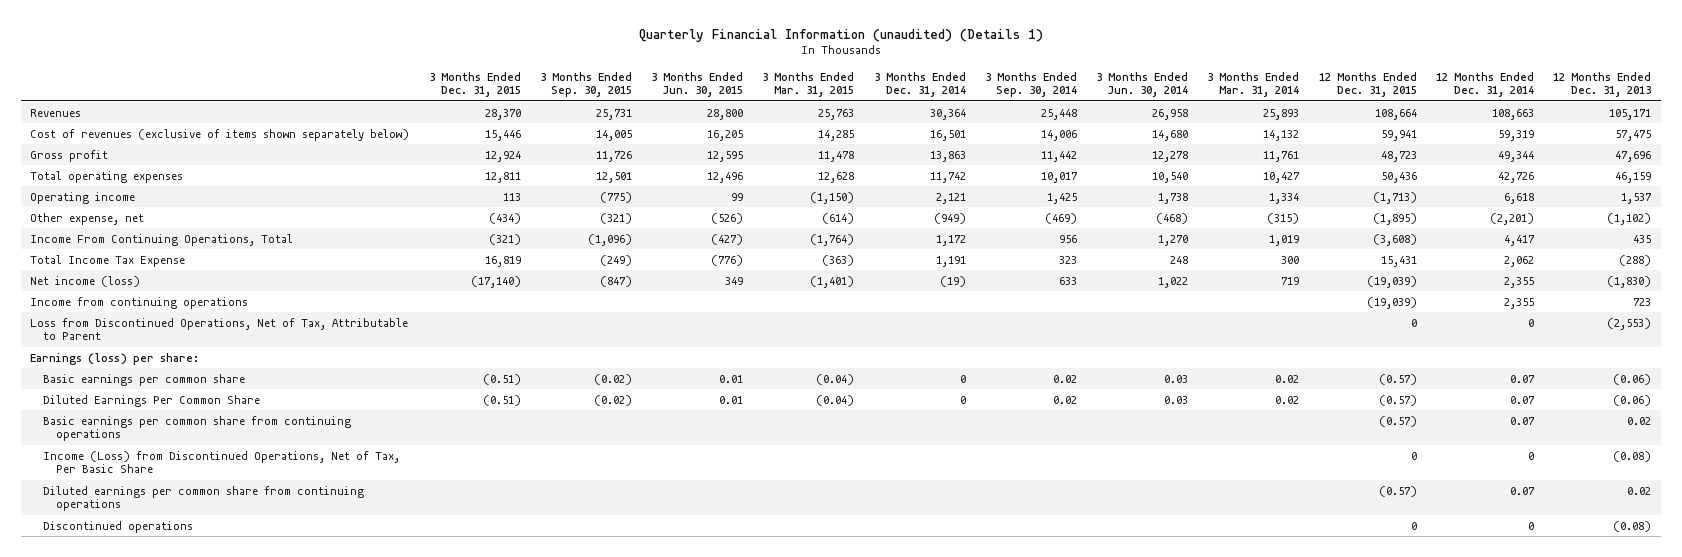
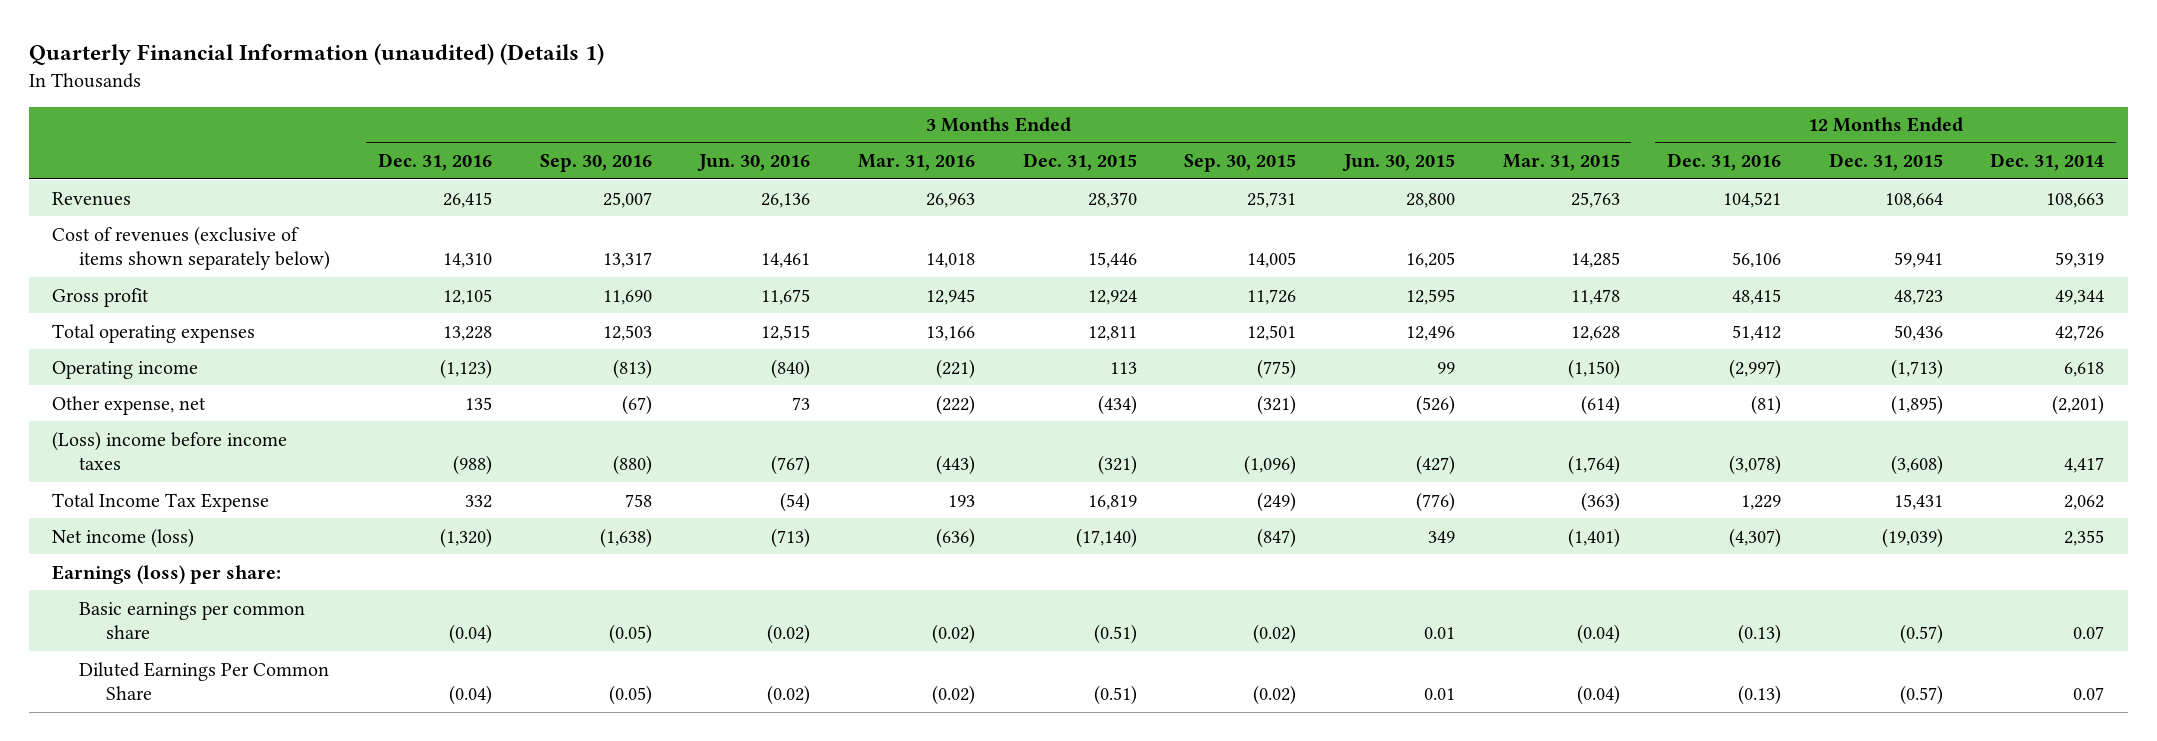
- | 3 Months Ended Dec. 31, 2015 | 3 Months Ended Sep. 30, 2015 | 3 Months Ended Jun. 30, 2015 | 3 Months Ended Mar. 31, 2015 | 3 Months Ended Dec. 31, 2014 | 3 Months Ended Sep. 30, 2014 | 3 Months Ended Jun. 30, 2014 | 3 Months Ended Mar. 31, 2014 | 12 Months Ended Dec. 31, 2015 | 12 Months Ended Dec. 31, 2014 | 12 Months Ended Dec. 31, 2013
+ | 3 Months Ended Dec. 31, 2016 | 3 Months Ended Sep. 30, 2016 | 3 Months Ended Jun. 30, 2016 | 3 Months Ended Mar. 31, 2016 | 3 Months Ended Dec. 31, 2015 | 3 Months Ended Sep. 30, 2015 | 3 Months Ended Jun. 30, 2015 | 3 Months Ended Mar. 31, 2015 | 12 Months Ended Dec. 31, 2016 | 12 Months Ended Dec. 31, 2015 | 12 Months Ended Dec. 31, 2014
- Income From Continuing Operations, Total | (321) | (1,096) | (427) | (1,764) | 1,172 | 956 | 1,270 | 1,019 | (3,608) | 4,417 | 435
+ (Loss) income before income taxes | (988) | (880) | (767) | (443) | (321) | (1,096) | (427) | (1,764) | (3,078) | (3,608) | 4,417
- Income from continuing operations | | | | | | | | | (19,039) | 2,355 | 723
- Loss from Discontinued Operations, Net of Tax, Attributable to Parent | | | | | | | | | 0 | 0 | (2,553)
- Basic earnings per common share from continuing operations | | | | | | | | | (0.57) | 0.07 | 0.02
- Income (Loss) from Discontinued Operations, Net of Tax, Per Basic Share | | | | | | | | | 0 | 0 | (0.08)
- Diluted earnings per common share from continuing operations | | | | | | | | | (0.57) | 0.07 | 0.02
- Discontinued operations | | | | | | | | | 0 | 0 | (0.08)

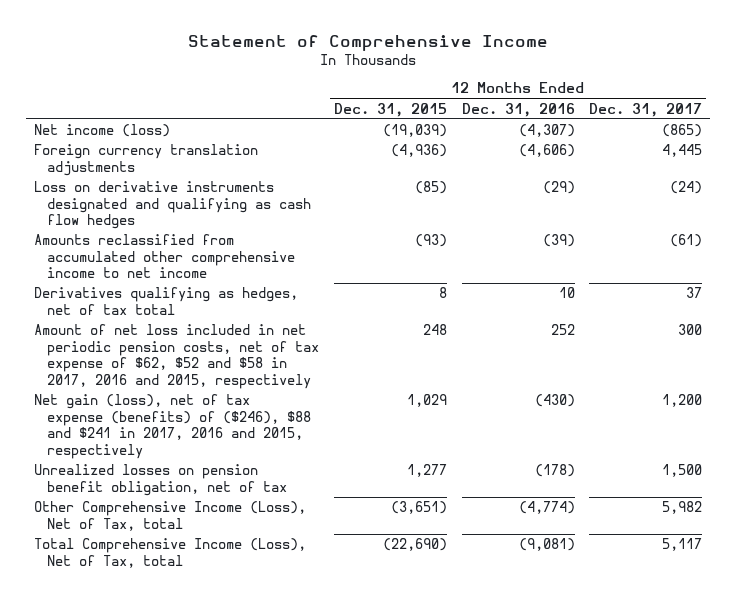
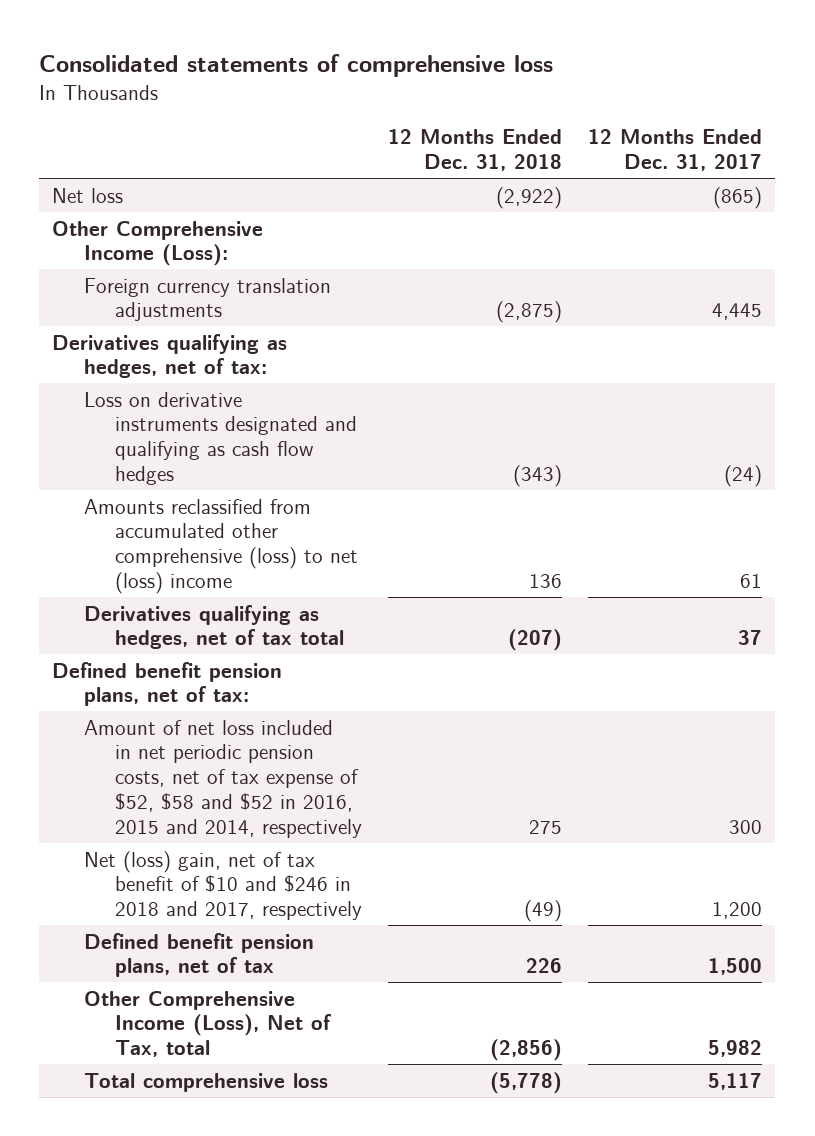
- Statement of Comprehensive Income
+ Consolidated statements of comprehensive loss
- | 12 Months Ended Dec. 31, 2015 | 12 Months Ended Dec. 31, 2016 | 12 Months Ended Dec. 31, 2017
+ | 12 Months Ended Dec. 31, 2018 | 12 Months Ended Dec. 31, 2017
- Net income (loss) | (19,039) | (4,307) | (865)
+ Net loss | (2,922) | (865)
+ Other Comprehensive Income (Loss):
+ Derivatives qualifying as hedges, net of tax:
- Amounts reclassified from accumulated other comprehensive income to net income | (93) | (39) | (61)
+ Amounts reclassified from accumulated other comprehensive (loss) to net (loss) income | 136 | 61
- Amount of net loss included in net periodic pension costs, net of tax expense of $62, $52 and $58 in 2017, 2016 and 2015, respectively | 248 | 252 | 300
- Net gain (loss), net of tax expense (benefits) of ($246), $88 and $241 in 2017, 2016 and 2015, respectively | 1,029 | (430) | 1,200
- Unrealized losses on pension benefit obligation, net of tax | 1,277 | (178) | 1,500
+ Defined benefit pension plans, net of tax:
+ Amount of net loss included in net periodic pension costs, net of tax expense of $52, $58 and $52 in 2016, 2015 and 2014, respectively | 275 | 300
+ Net (loss) gain, net of tax benefit of $10 and $246 in 2018 and 2017, respectively | (49) | 1,200
+ Defined benefit pension plans, net of tax | 226 | 1,500
- Total Comprehensive Income (Loss), Net of Tax, total | (22,690) | (9,081) | 5,117
+ Total comprehensive loss | (5,778) | 5,117

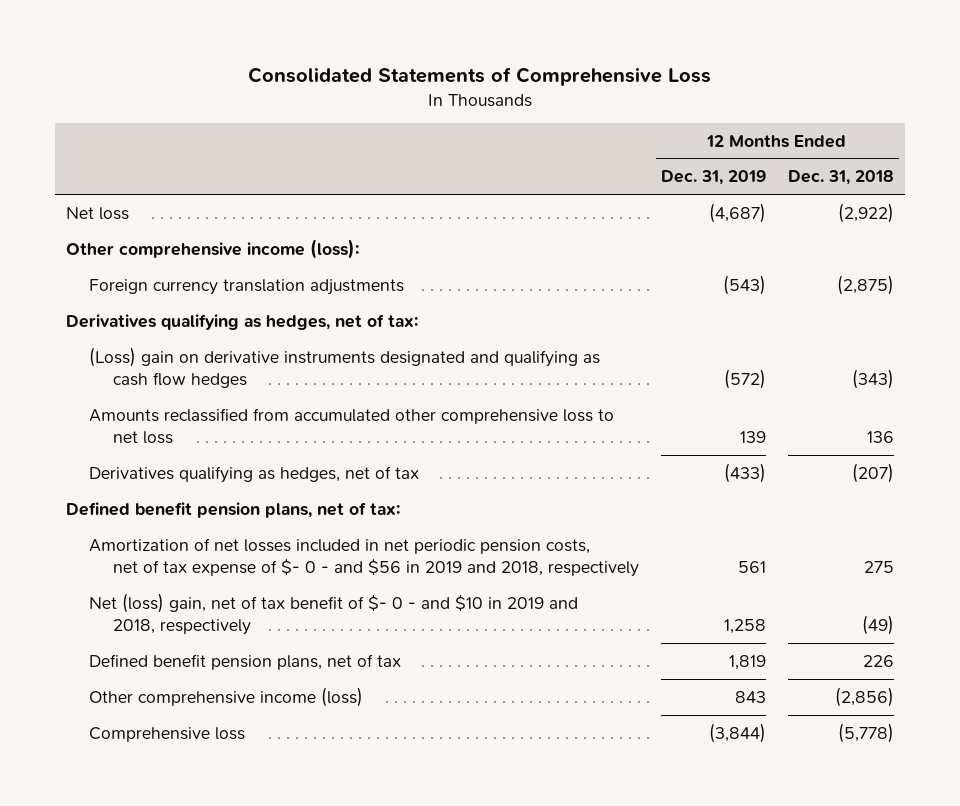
- Consolidated statements of comprehensive loss
+ Consolidated Statements of Comprehensive Loss
- | 12 Months Ended Dec. 31, 2018 | 12 Months Ended Dec. 31, 2017
+ | 12 Months Ended Dec. 31, 2019 | 12 Months Ended Dec. 31, 2018
- Other Comprehensive Income (Loss):
+ Other comprehensive income (loss):
- Loss on derivative instruments designated and qualifying as cash flow hedges | (343) | (24)
- Amounts reclassified from accumulated other comprehensive (loss) to net (loss) income | 136 | 61
- Derivatives qualifying as hedges, net of tax total | (207) | 37
+ (Loss) gain on derivative instruments designated and qualifying as cash flow hedges | (572) | (343)
+ Amounts reclassified from accumulated other comprehensive loss to net loss | 139 | 136
+ Derivatives qualifying as hedges, net of tax | (433) | (207)
- Amount of net loss included in net periodic pension costs, net of tax expense of $52, $58 and $52 in 2016, 2015 and 2014, respectively | 275 | 300
- Net (loss) gain, net of tax benefit of $10 and $246 in 2018 and 2017, respectively | (49) | 1,200
+ Amortization of net losses included in net periodic pension costs, net of tax expense of $- 0 - and $56 in 2019 and 2018, respectively | 561 | 275
+ Net (loss) gain, net of tax benefit of $- 0 - and $10 in 2019 and 2018, respectively | 1,258 | (49)
- Other Comprehensive Income (Loss), Net of Tax, total | (2,856) | 5,982
- Total comprehensive loss | (5,778) | 5,117
+ Other comprehensive income (loss) | 843 | (2,856)
+ Comprehensive loss | (3,844) | (5,778)

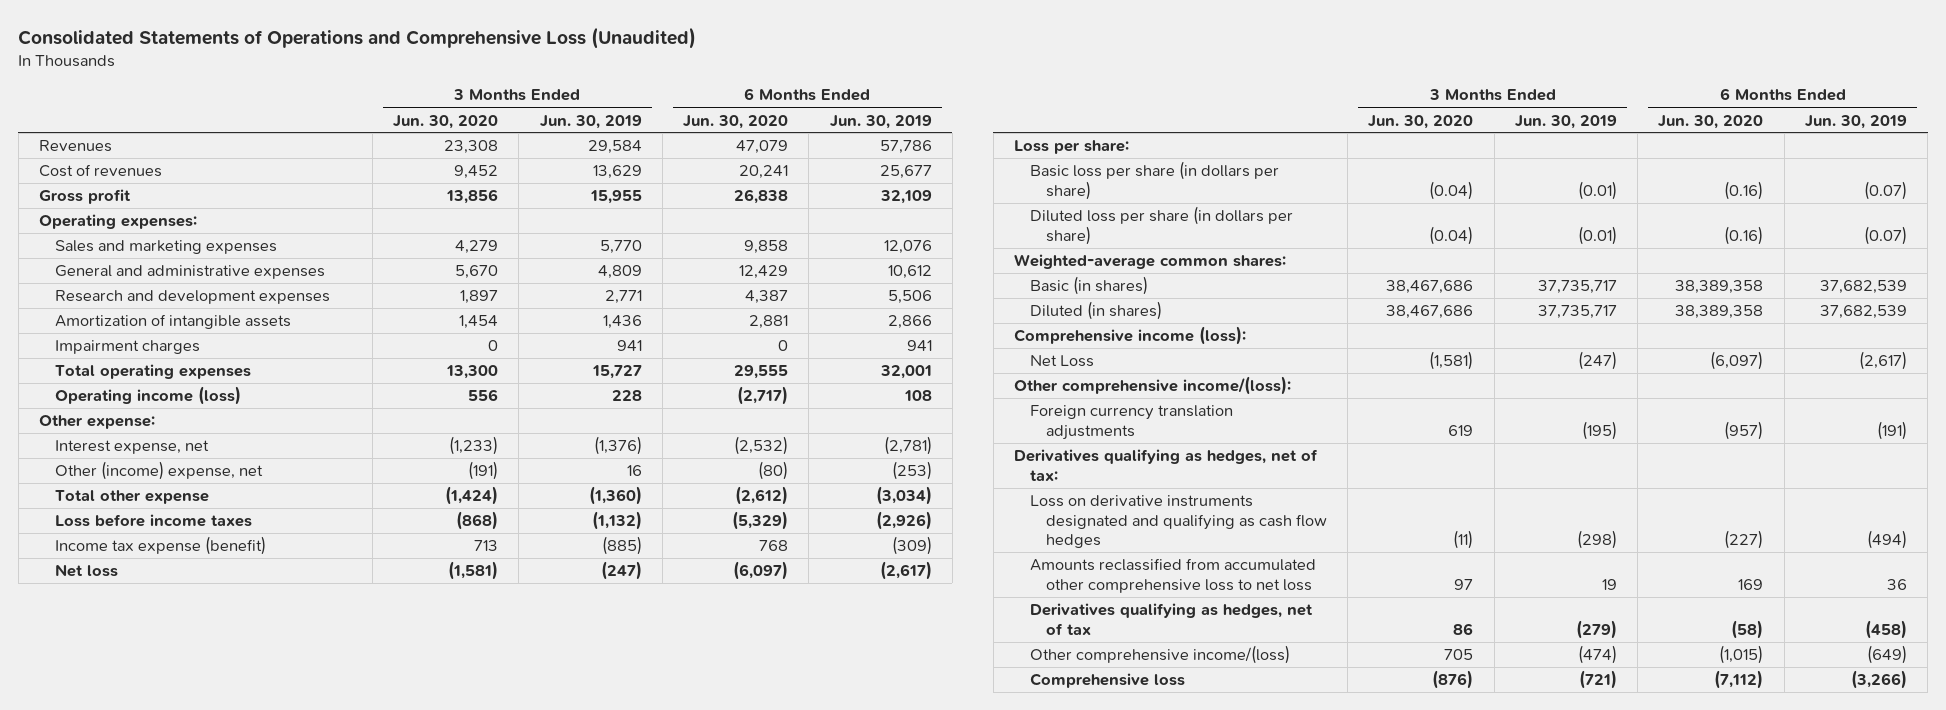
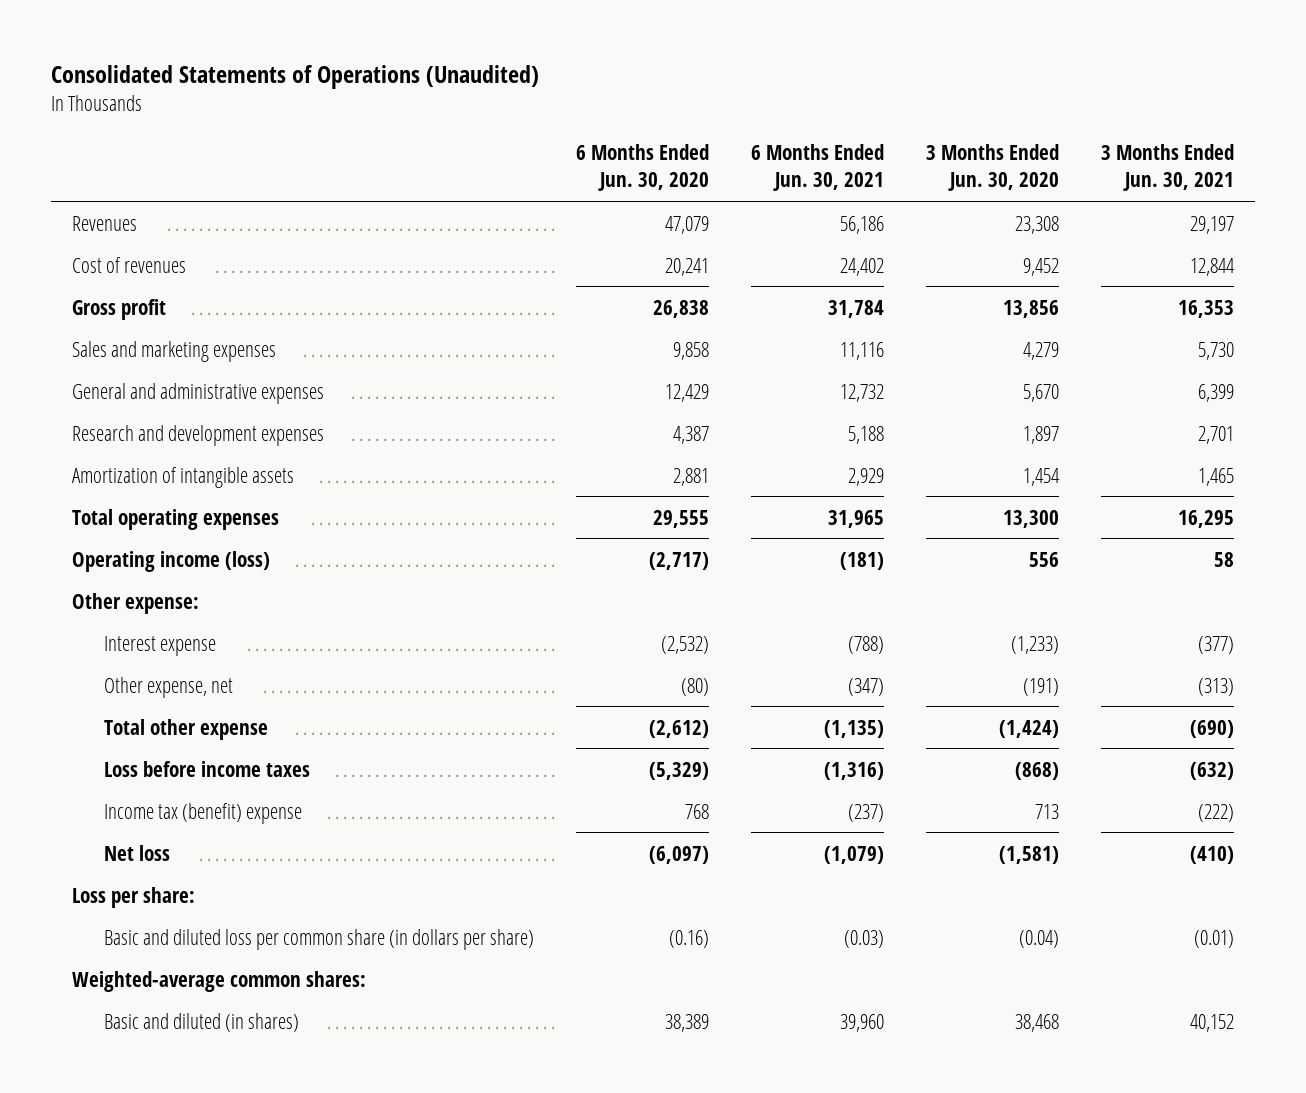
- Consolidated Statements of Operations and Comprehensive Loss (Unaudited)
+ Consolidated Statements of Operations (Unaudited)
- | 3 Months Ended Jun. 30, 2020 | 3 Months Ended Jun. 30, 2019 | 6 Months Ended Jun. 30, 2020 | 6 Months Ended Jun. 30, 2019
+ | 6 Months Ended Jun. 30, 2020 | 6 Months Ended Jun. 30, 2021 | 3 Months Ended Jun. 30, 2020 | 3 Months Ended Jun. 30, 2021
- Operating expenses:
- Impairment charges | 0 | 941 | 0 | 941
- Interest expense, net | (1,233) | (1,376) | (2,532) | (2,781)
- Other (income) expense, net | (191) | 16 | (80) | (253)
+ Interest expense | (2,532) | (788) | (1,233) | (377)
+ Other expense, net | (80) | (347) | (191) | (313)
- Income tax expense (benefit) | 713 | (885) | 768 | (309)
+ Income tax (benefit) expense | 768 | (237) | 713 | (222)
- Basic loss per share (in dollars per share) | (0.04) | (0.01) | (0.16) | (0.07)
- Diluted loss per share (in dollars per share) | (0.04) | (0.01) | (0.16) | (0.07)
+ Basic and diluted loss per common share (in dollars per share) | (0.16) | (0.03) | (0.04) | (0.01)
- Basic (in shares) | 38,467,686 | 37,735,717 | 38,389,358 | 37,682,539
- Diluted (in shares) | 38,467,686 | 37,735,717 | 38,389,358 | 37,682,539
- Comprehensive income (loss):
- Net Loss | (1,581) | (247) | (6,097) | (2,617)
- Other comprehensive income/(loss):
- Foreign currency translation adjustments | 619 | (195) | (957) | (191)
- Derivatives qualifying as hedges, net of tax:
- Loss on derivative instruments designated and qualifying as cash flow hedges | (11) | (298) | (227) | (494)
- Amounts reclassified from accumulated other comprehensive loss to net loss | 97 | 19 | 169 | 36
- Derivatives qualifying as hedges, net of tax | 86 | (279) | (58) | (458)
- Other comprehensive income/(loss) | 705 | (474) | (1,015) | (649)
- Comprehensive loss | (876) | (721) | (7,112) | (3,266)
+ Basic and diluted (in shares) | 38,389 | 39,960 | 38,468 | 40,152

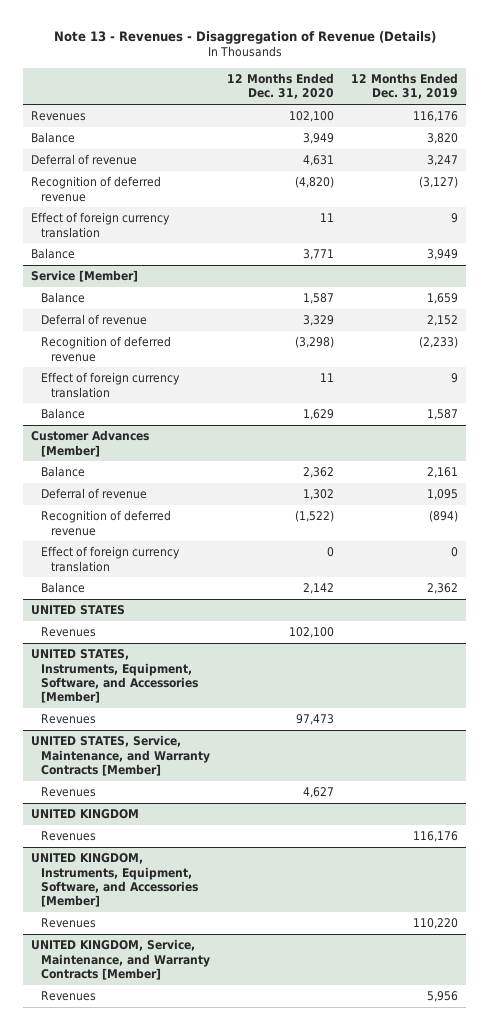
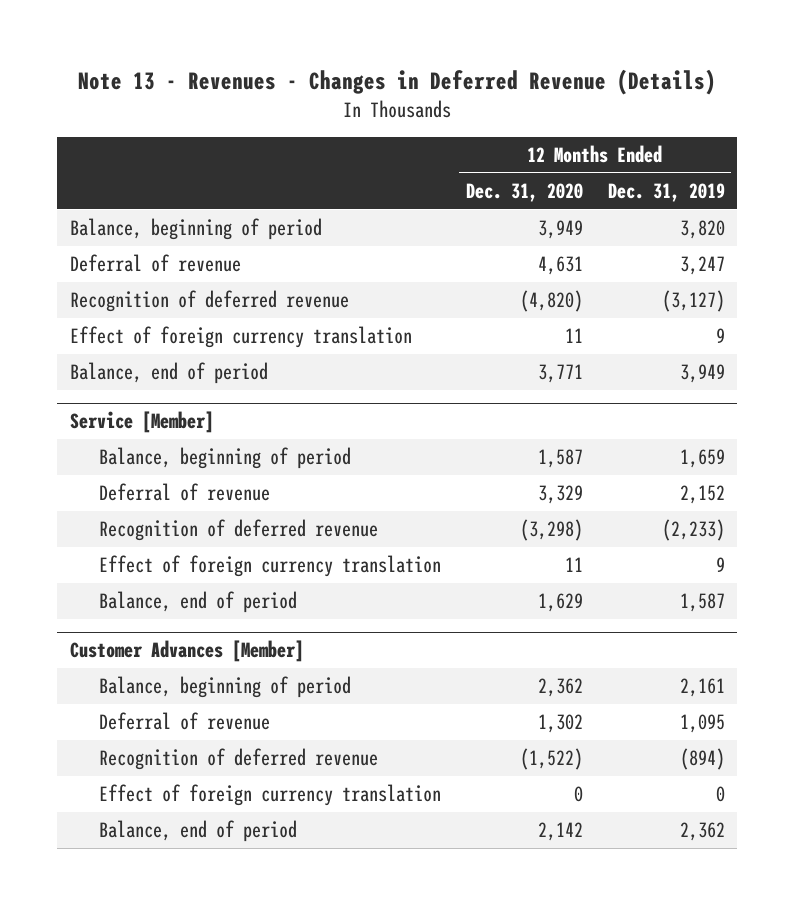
- Note 13 - Revenues - Disaggregation of Revenue (Details)
+ Note 13 - Revenues - Changes in Deferred Revenue (Details)
- Revenues | 102,100 | 116,176
- Balance | 3,949 | 3,820
+ Balance, beginning of period | 3,949 | 3,820
- Balance | 3,771 | 3,949
+ Balance, end of period | 3,771 | 3,949
@ Service [Member]
- Balance | 1,587 | 1,659
+ Balance, beginning of period | 1,587 | 1,659
- Balance | 1,629 | 1,587
+ Balance, end of period | 1,629 | 1,587
@ Customer Advances [Member]
- Balance | 2,362 | 2,161
+ Balance, beginning of period | 2,362 | 2,161
- Balance | 2,142 | 2,362
- UNITED STATES
- Revenues | 102,100 |
- UNITED STATES, Instruments, Equipment, Software, and Accessories [Member]
- Revenues | 97,473 |
- UNITED STATES, Service, Maintenance, and Warranty Contracts [Member]
- Revenues | 4,627 |
- UNITED KINGDOM
- Revenues | | 116,176
- UNITED KINGDOM, Instruments, Equipment, Software, and Accessories [Member]
- Revenues | | 110,220
- UNITED KINGDOM, Service, Maintenance, and Warranty Contracts [Member]
- Revenues | | 5,956
@ Customer Advances [Member]
+ Balance, end of period | 2,142 | 2,362

